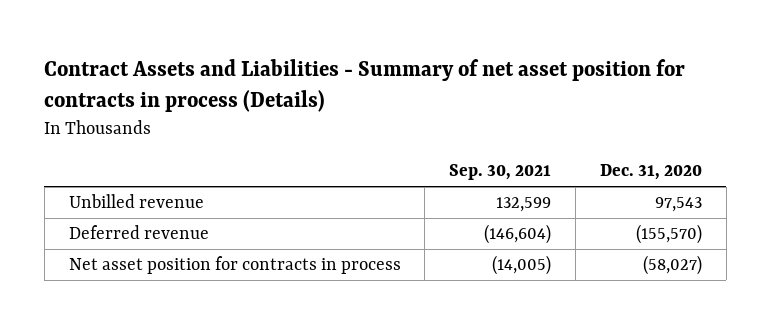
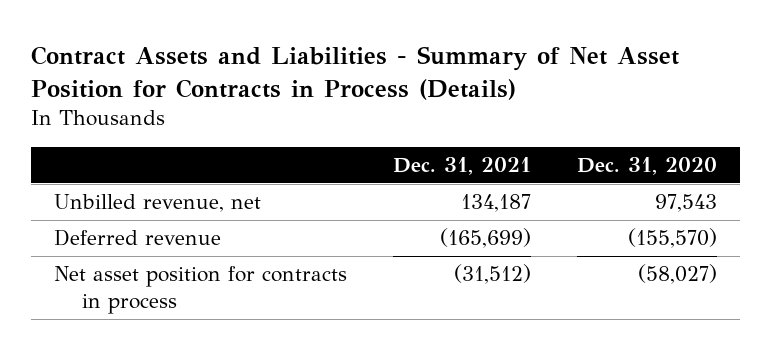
- Contract Assets and Liabilities - Summary of net asset position for contracts in process (Details)
+ Contract Assets and Liabilities - Summary of Net Asset Position for Contracts in Process (Details)
- | Sep. 30, 2021 | Dec. 31, 2020
+ | Dec. 31, 2021 | Dec. 31, 2020
- Unbilled revenue | 132,599 | 97,543
+ Unbilled revenue, net | 134,187 | 97,543

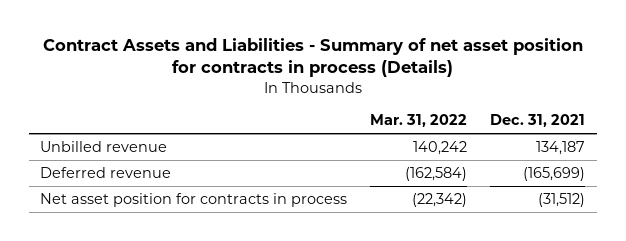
- Contract Assets and Liabilities - Summary of Net Asset Position for Contracts in Process (Details)
+ Contract Assets and Liabilities - Summary of net asset position for contracts in process (Details)
- | Dec. 31, 2021 | Dec. 31, 2020
+ | Mar. 31, 2022 | Dec. 31, 2021
- Unbilled revenue, net | 134,187 | 97,543
+ Unbilled revenue | 140,242 | 134,187

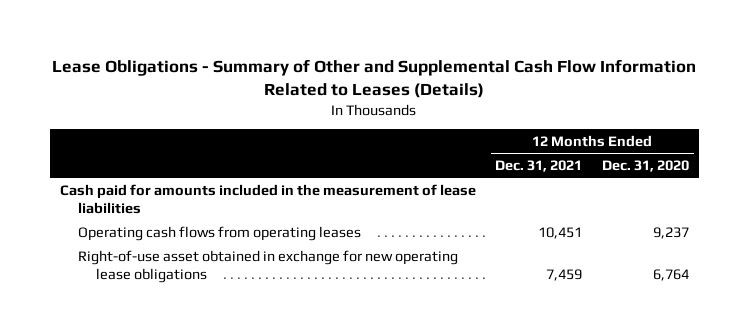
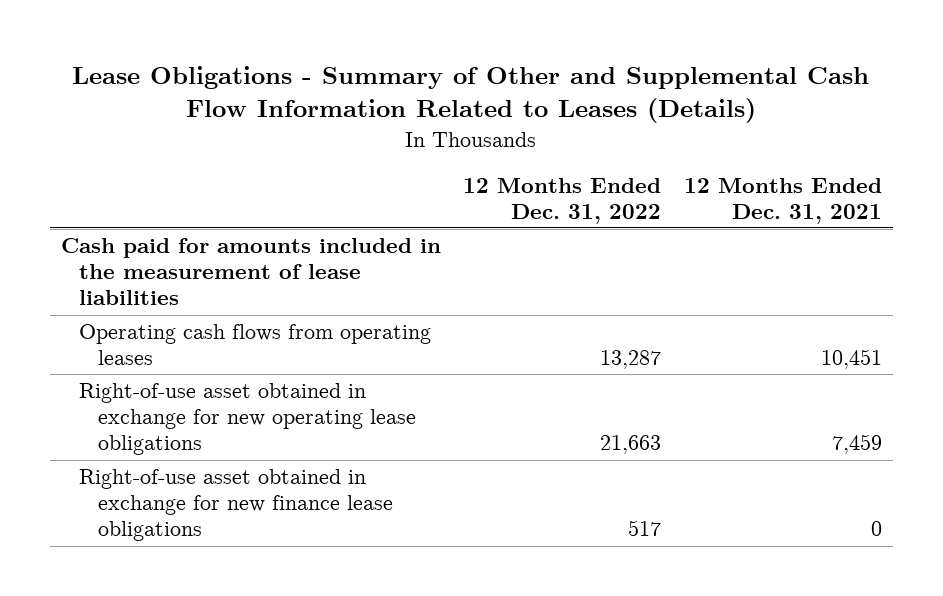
- | 12 Months Ended Dec. 31, 2021 | 12 Months Ended Dec. 31, 2020
+ | 12 Months Ended Dec. 31, 2022 | 12 Months Ended Dec. 31, 2021
+ Right-of-use asset obtained in exchange for new finance lease obligations | 517 | 0

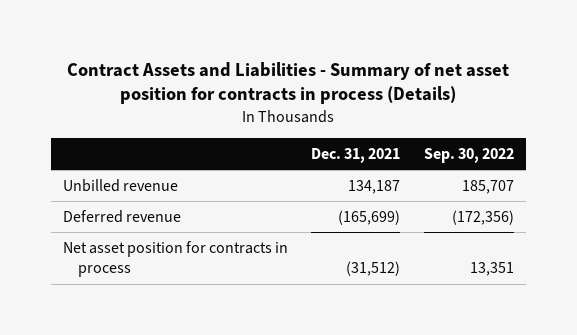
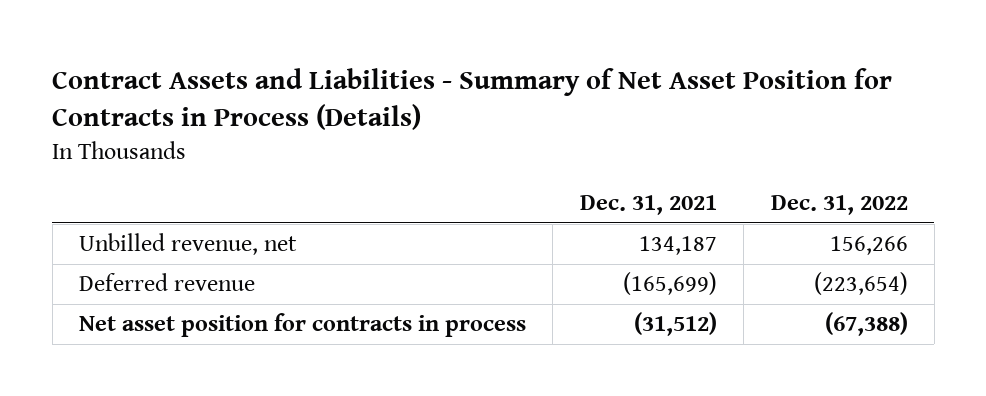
- Contract Assets and Liabilities - Summary of net asset position for contracts in process (Details)
+ Contract Assets and Liabilities - Summary of Net Asset Position for Contracts in Process (Details)
- | Dec. 31, 2021 | Sep. 30, 2022
+ | Dec. 31, 2021 | Dec. 31, 2022
- Unbilled revenue | 134,187 | 185,707
+ Unbilled revenue, net | 134,187 | 156,266

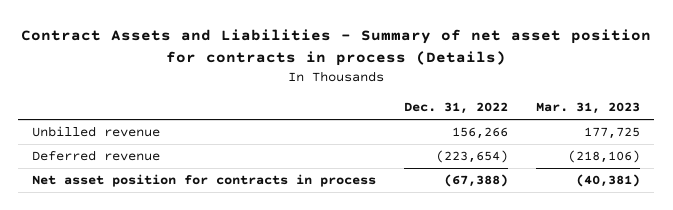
- Contract Assets and Liabilities - Summary of Net Asset Position for Contracts in Process (Details)
+ Contract Assets and Liabilities - Summary of net asset position for contracts in process (Details)
- | Dec. 31, 2021 | Dec. 31, 2022
+ | Dec. 31, 2022 | Mar. 31, 2023
- Unbilled revenue, net | 134,187 | 156,266
+ Unbilled revenue | 156,266 | 177,725

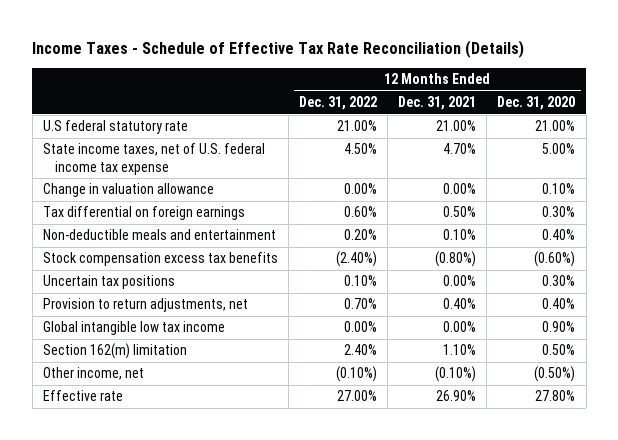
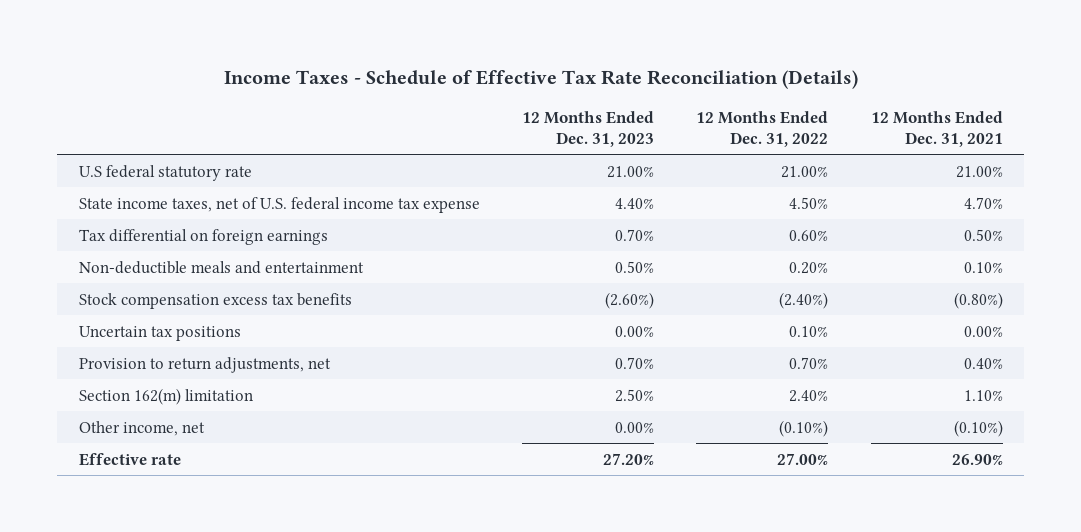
- | 12 Months Ended Dec. 31, 2022 | 12 Months Ended Dec. 31, 2021 | 12 Months Ended Dec. 31, 2020
+ | 12 Months Ended Dec. 31, 2023 | 12 Months Ended Dec. 31, 2022 | 12 Months Ended Dec. 31, 2021
- Change in valuation allowance | 0.00% | 0.00% | 0.10%
- Global intangible low tax income | 0.00% | 0.00% | 0.90%

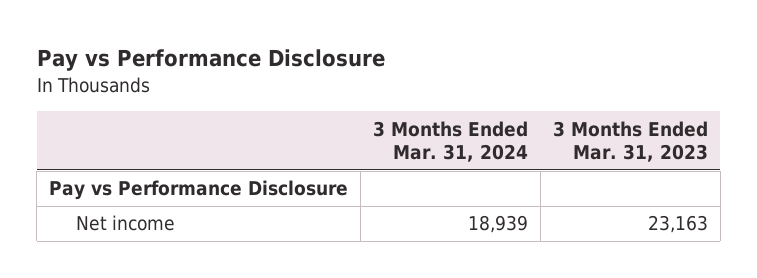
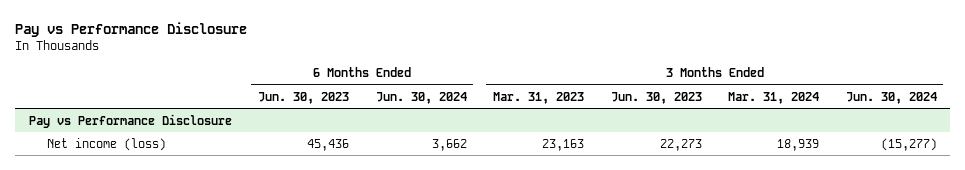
- | 3 Months Ended Mar. 31, 2024 | 3 Months Ended Mar. 31, 2023
+ | 6 Months Ended Jun. 30, 2023 | 6 Months Ended Jun. 30, 2024 | 3 Months Ended Mar. 31, 2023 | 3 Months Ended Jun. 30, 2023 | 3 Months Ended Mar. 31, 2024 | 3 Months Ended Jun. 30, 2024
- Net income | 18,939 | 23,163
+ Net income (loss) | 45,436 | 3,662 | 23,163 | 22,273 | 18,939 | (15,277)

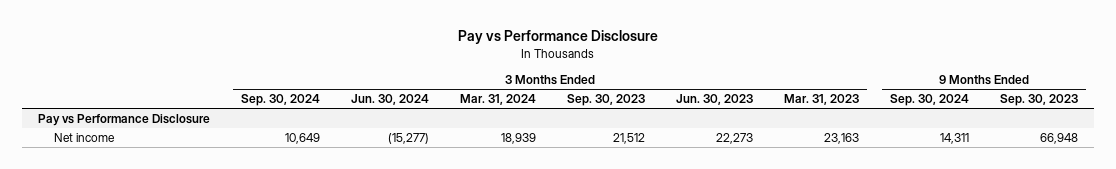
- | 6 Months Ended Jun. 30, 2023 | 6 Months Ended Jun. 30, 2024 | 3 Months Ended Mar. 31, 2023 | 3 Months Ended Jun. 30, 2023 | 3 Months Ended Mar. 31, 2024 | 3 Months Ended Jun. 30, 2024
+ | 3 Months Ended Sep. 30, 2024 | 3 Months Ended Jun. 30, 2024 | 3 Months Ended Mar. 31, 2024 | 3 Months Ended Sep. 30, 2023 | 3 Months Ended Jun. 30, 2023 | 3 Months Ended Mar. 31, 2023 | 9 Months Ended Sep. 30, 2024 | 9 Months Ended Sep. 30, 2023
- Net income (loss) | 45,436 | 3,662 | 23,163 | 22,273 | 18,939 | (15,277)
+ Net income | 10,649 | (15,277) | 18,939 | 21,512 | 22,273 | 23,163 | 14,311 | 66,948

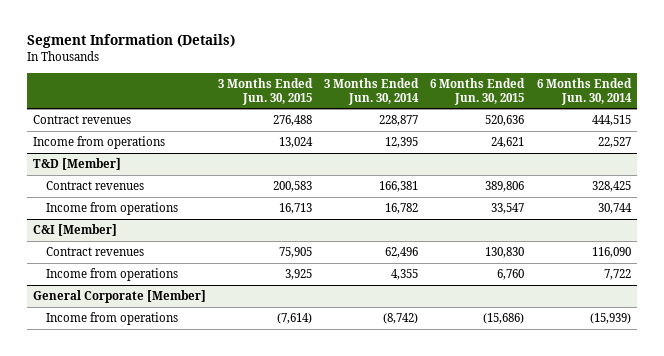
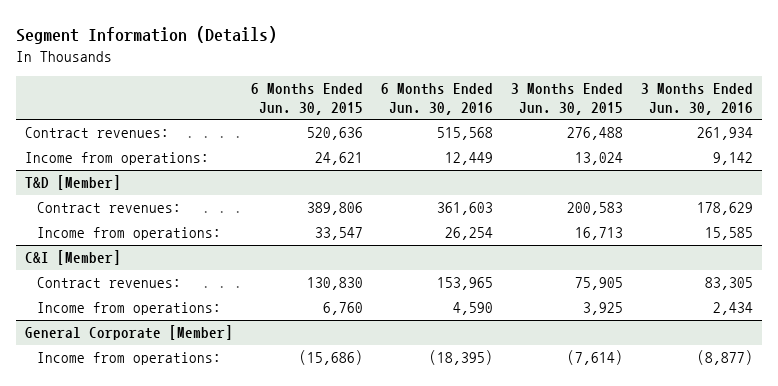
- | 3 Months Ended Jun. 30, 2015 | 3 Months Ended Jun. 30, 2014 | 6 Months Ended Jun. 30, 2015 | 6 Months Ended Jun. 30, 2014
+ | 6 Months Ended Jun. 30, 2015 | 6 Months Ended Jun. 30, 2016 | 3 Months Ended Jun. 30, 2015 | 3 Months Ended Jun. 30, 2016
- Contract revenues | 276,488 | 228,877 | 520,636 | 444,515
- Income from operations | 13,024 | 12,395 | 24,621 | 22,527
+ Contract revenues: | 520,636 | 515,568 | 276,488 | 261,934
+ Income from operations: | 24,621 | 12,449 | 13,024 | 9,142
@ T&D [Member]
- Contract revenues | 200,583 | 166,381 | 389,806 | 328,425
- Income from operations | 16,713 | 16,782 | 33,547 | 30,744
+ Contract revenues: | 389,806 | 361,603 | 200,583 | 178,629
+ Income from operations: | 33,547 | 26,254 | 16,713 | 15,585
@ C&I [Member]
- Contract revenues | 75,905 | 62,496 | 130,830 | 116,090
- Income from operations | 3,925 | 4,355 | 6,760 | 7,722
+ Contract revenues: | 130,830 | 153,965 | 75,905 | 83,305
+ Income from operations: | 6,760 | 4,590 | 3,925 | 2,434
@ General Corporate [Member]
- Income from operations | (7,614) | (8,742) | (15,686) | (15,939)
+ Income from operations: | (15,686) | (18,395) | (7,614) | (8,877)

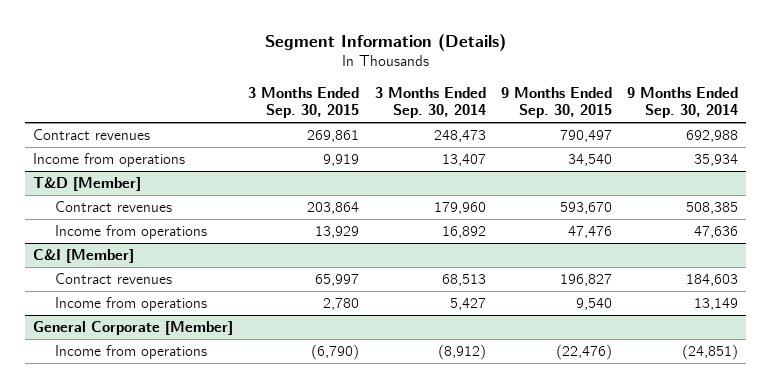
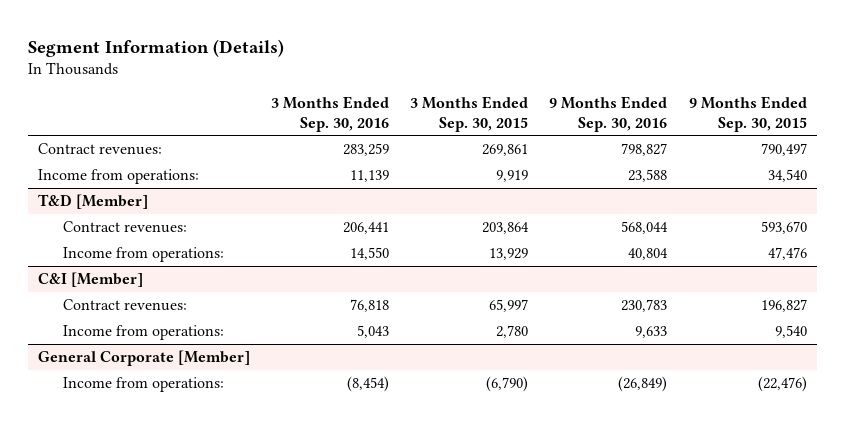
- | 3 Months Ended Sep. 30, 2015 | 3 Months Ended Sep. 30, 2014 | 9 Months Ended Sep. 30, 2015 | 9 Months Ended Sep. 30, 2014
+ | 3 Months Ended Sep. 30, 2016 | 3 Months Ended Sep. 30, 2015 | 9 Months Ended Sep. 30, 2016 | 9 Months Ended Sep. 30, 2015
- Contract revenues | 269,861 | 248,473 | 790,497 | 692,988
- Income from operations | 9,919 | 13,407 | 34,540 | 35,934
+ Contract revenues: | 283,259 | 269,861 | 798,827 | 790,497
+ Income from operations: | 11,139 | 9,919 | 23,588 | 34,540
@ T&D [Member]
- Contract revenues | 203,864 | 179,960 | 593,670 | 508,385
- Income from operations | 13,929 | 16,892 | 47,476 | 47,636
+ Contract revenues: | 206,441 | 203,864 | 568,044 | 593,670
+ Income from operations: | 14,550 | 13,929 | 40,804 | 47,476
@ C&I [Member]
- Contract revenues | 65,997 | 68,513 | 196,827 | 184,603
- Income from operations | 2,780 | 5,427 | 9,540 | 13,149
+ Contract revenues: | 76,818 | 65,997 | 230,783 | 196,827
+ Income from operations: | 5,043 | 2,780 | 9,633 | 9,540
@ General Corporate [Member]
- Income from operations | (6,790) | (8,912) | (22,476) | (24,851)
+ Income from operations: | (8,454) | (6,790) | (26,849) | (22,476)

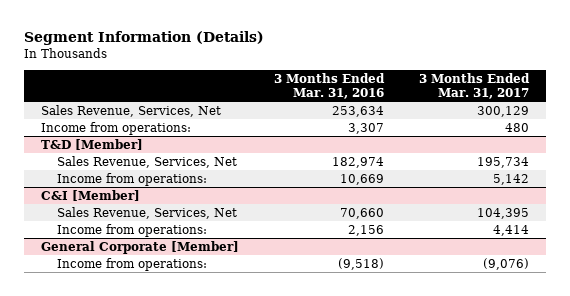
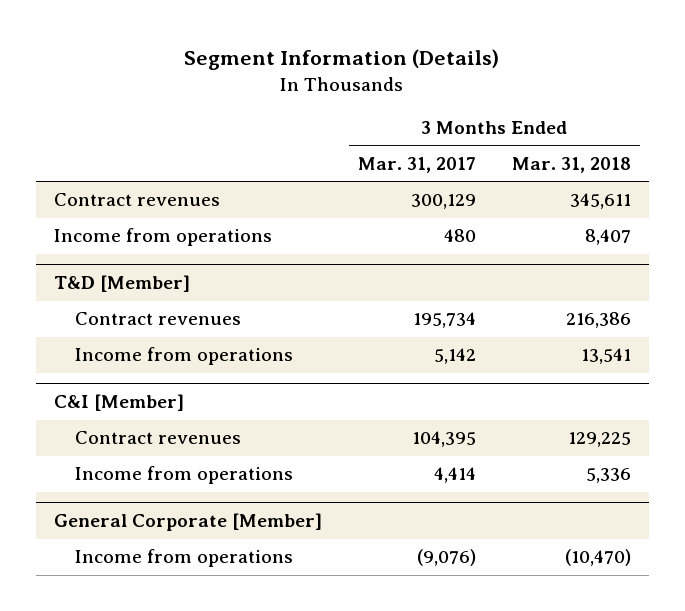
- | 3 Months Ended Mar. 31, 2016 | 3 Months Ended Mar. 31, 2017
+ | 3 Months Ended Mar. 31, 2017 | 3 Months Ended Mar. 31, 2018
- Sales Revenue, Services, Net | 253,634 | 300,129
- Income from operations: | 3,307 | 480
+ Contract revenues | 300,129 | 345,611
+ Income from operations | 480 | 8,407
@ T&D [Member]
- Sales Revenue, Services, Net | 182,974 | 195,734
- Income from operations: | 10,669 | 5,142
+ Contract revenues | 195,734 | 216,386
+ Income from operations | 5,142 | 13,541
@ C&I [Member]
- Sales Revenue, Services, Net | 70,660 | 104,395
- Income from operations: | 2,156 | 4,414
+ Contract revenues | 104,395 | 129,225
+ Income from operations | 4,414 | 5,336
@ General Corporate [Member]
- Income from operations: | (9,518) | (9,076)
+ Income from operations | (9,076) | (10,470)

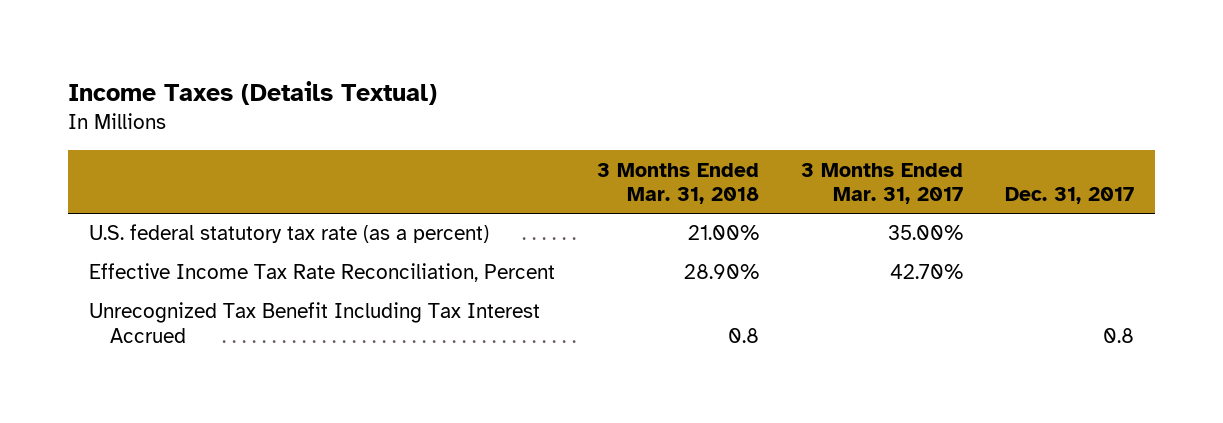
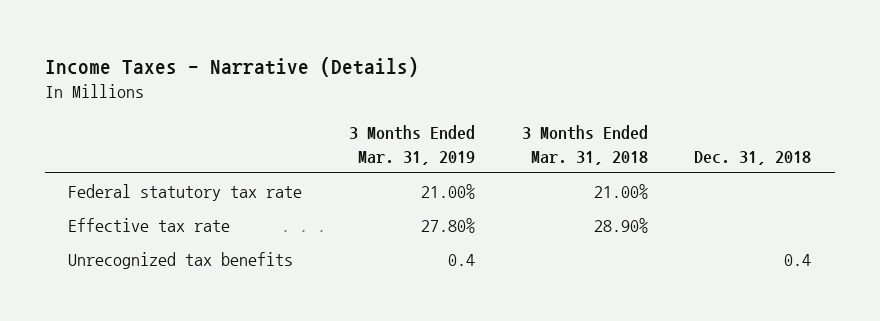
- Income Taxes (Details Textual)
+ Income Taxes - Narrative (Details)
- | 3 Months Ended Mar. 31, 2018 | 3 Months Ended Mar. 31, 2017 | Dec. 31, 2017
+ | 3 Months Ended Mar. 31, 2019 | 3 Months Ended Mar. 31, 2018 | Dec. 31, 2018
- U.S. federal statutory tax rate (as a percent) | 21.00% | 35.00% |
- Effective Income Tax Rate Reconciliation, Percent | 28.90% | 42.70% |
- Unrecognized Tax Benefit Including Tax Interest Accrued | 0.8 | | 0.8
+ Federal statutory tax rate | 21.00% | 21.00% |
+ Effective tax rate | 27.80% | 28.90% |
+ Unrecognized tax benefits | 0.4 | | 0.4

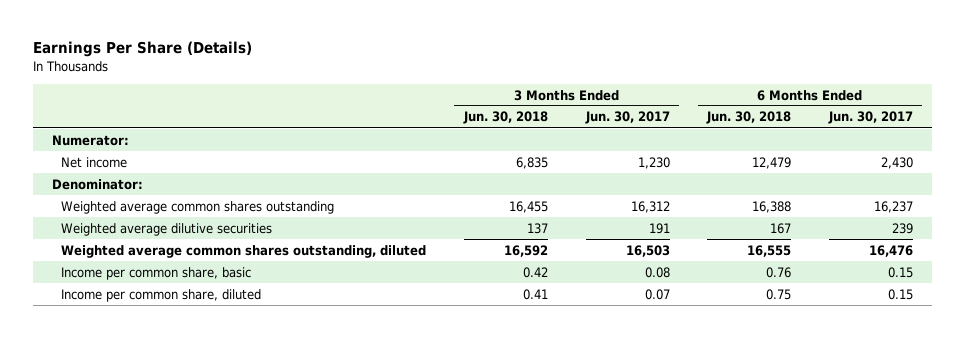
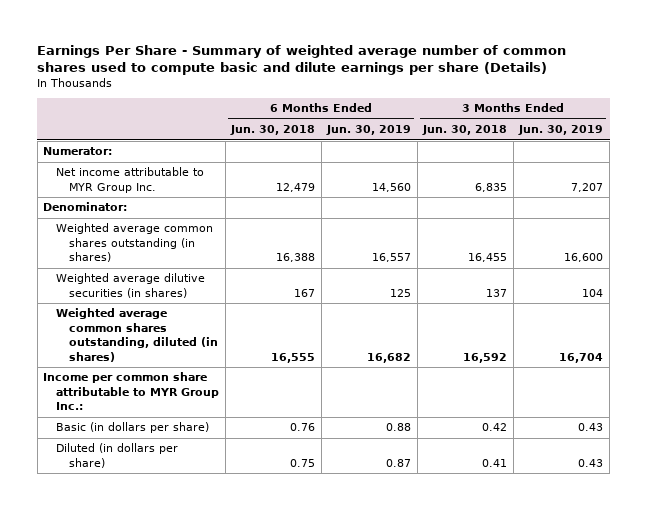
- Earnings Per Share (Details)
+ Earnings Per Share - Summary of weighted average number of common shares used to compute basic and dilute earnings per share (Details)
- | 3 Months Ended Jun. 30, 2018 | 3 Months Ended Jun. 30, 2017 | 6 Months Ended Jun. 30, 2018 | 6 Months Ended Jun. 30, 2017
+ | 6 Months Ended Jun. 30, 2018 | 6 Months Ended Jun. 30, 2019 | 3 Months Ended Jun. 30, 2018 | 3 Months Ended Jun. 30, 2019
- Net income | 6,835 | 1,230 | 12,479 | 2,430
+ Net income attributable to MYR Group Inc. | 12,479 | 14,560 | 6,835 | 7,207
- Weighted average common shares outstanding | 16,455 | 16,312 | 16,388 | 16,237
- Weighted average dilutive securities | 137 | 191 | 167 | 239
- Weighted average common shares outstanding, diluted | 16,592 | 16,503 | 16,555 | 16,476
- Income per common share, basic | 0.42 | 0.08 | 0.76 | 0.15
- Income per common share, diluted | 0.41 | 0.07 | 0.75 | 0.15
+ Weighted average common shares outstanding (in shares) | 16,388 | 16,557 | 16,455 | 16,600
+ Weighted average dilutive securities (in shares) | 167 | 125 | 137 | 104
+ Weighted average common shares outstanding, diluted (in shares) | 16,555 | 16,682 | 16,592 | 16,704
+ Income per common share attributable to MYR Group Inc.:
+ Basic (in dollars per share) | 0.76 | 0.88 | 0.42 | 0.43
+ Diluted (in dollars per share) | 0.75 | 0.87 | 0.41 | 0.43

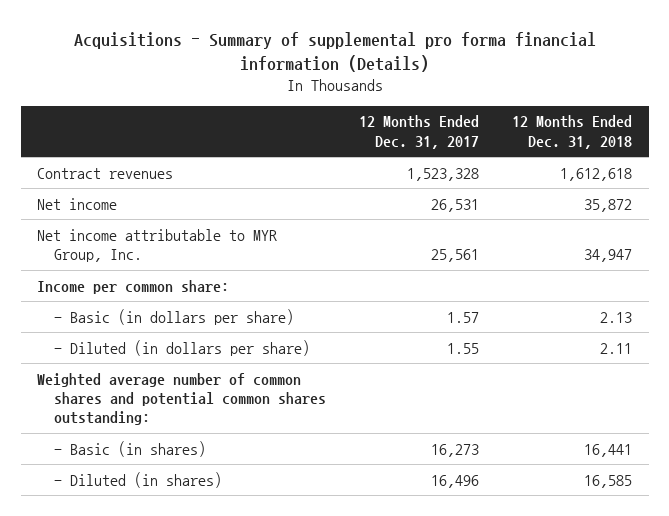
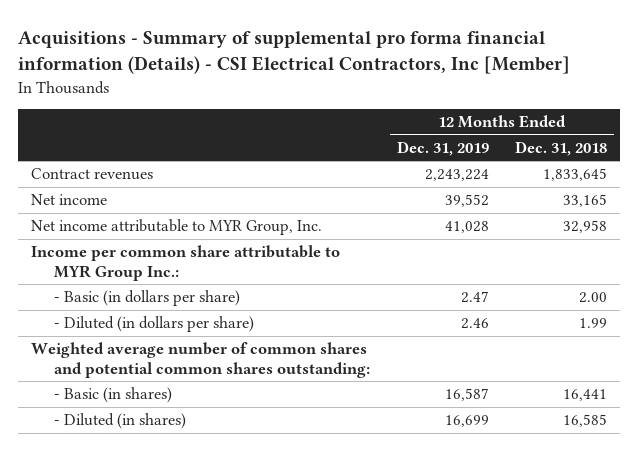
- Acquisitions - Summary of supplemental pro forma financial information (Details)
+ Acquisitions - Summary of supplemental pro forma financial information (Details) - CSI Electrical Contractors, Inc [Member]
- | 12 Months Ended Dec. 31, 2017 | 12 Months Ended Dec. 31, 2018
+ | 12 Months Ended Dec. 31, 2019 | 12 Months Ended Dec. 31, 2018
- Contract revenues | 1,523,328 | 1,612,618
- Net income | 26,531 | 35,872
- Net income attributable to MYR Group, Inc. | 25,561 | 34,947
- Income per common share:
- - Basic (in dollars per share) | 1.57 | 2.13
- - Diluted (in dollars per share) | 1.55 | 2.11
+ Contract revenues | 2,243,224 | 1,833,645
+ Net income | 39,552 | 33,165
+ Net income attributable to MYR Group, Inc. | 41,028 | 32,958
+ Income per common share attributable to MYR Group Inc.:
+ - Basic (in dollars per share) | 2.47 | 2.00
+ - Diluted (in dollars per share) | 2.46 | 1.99

